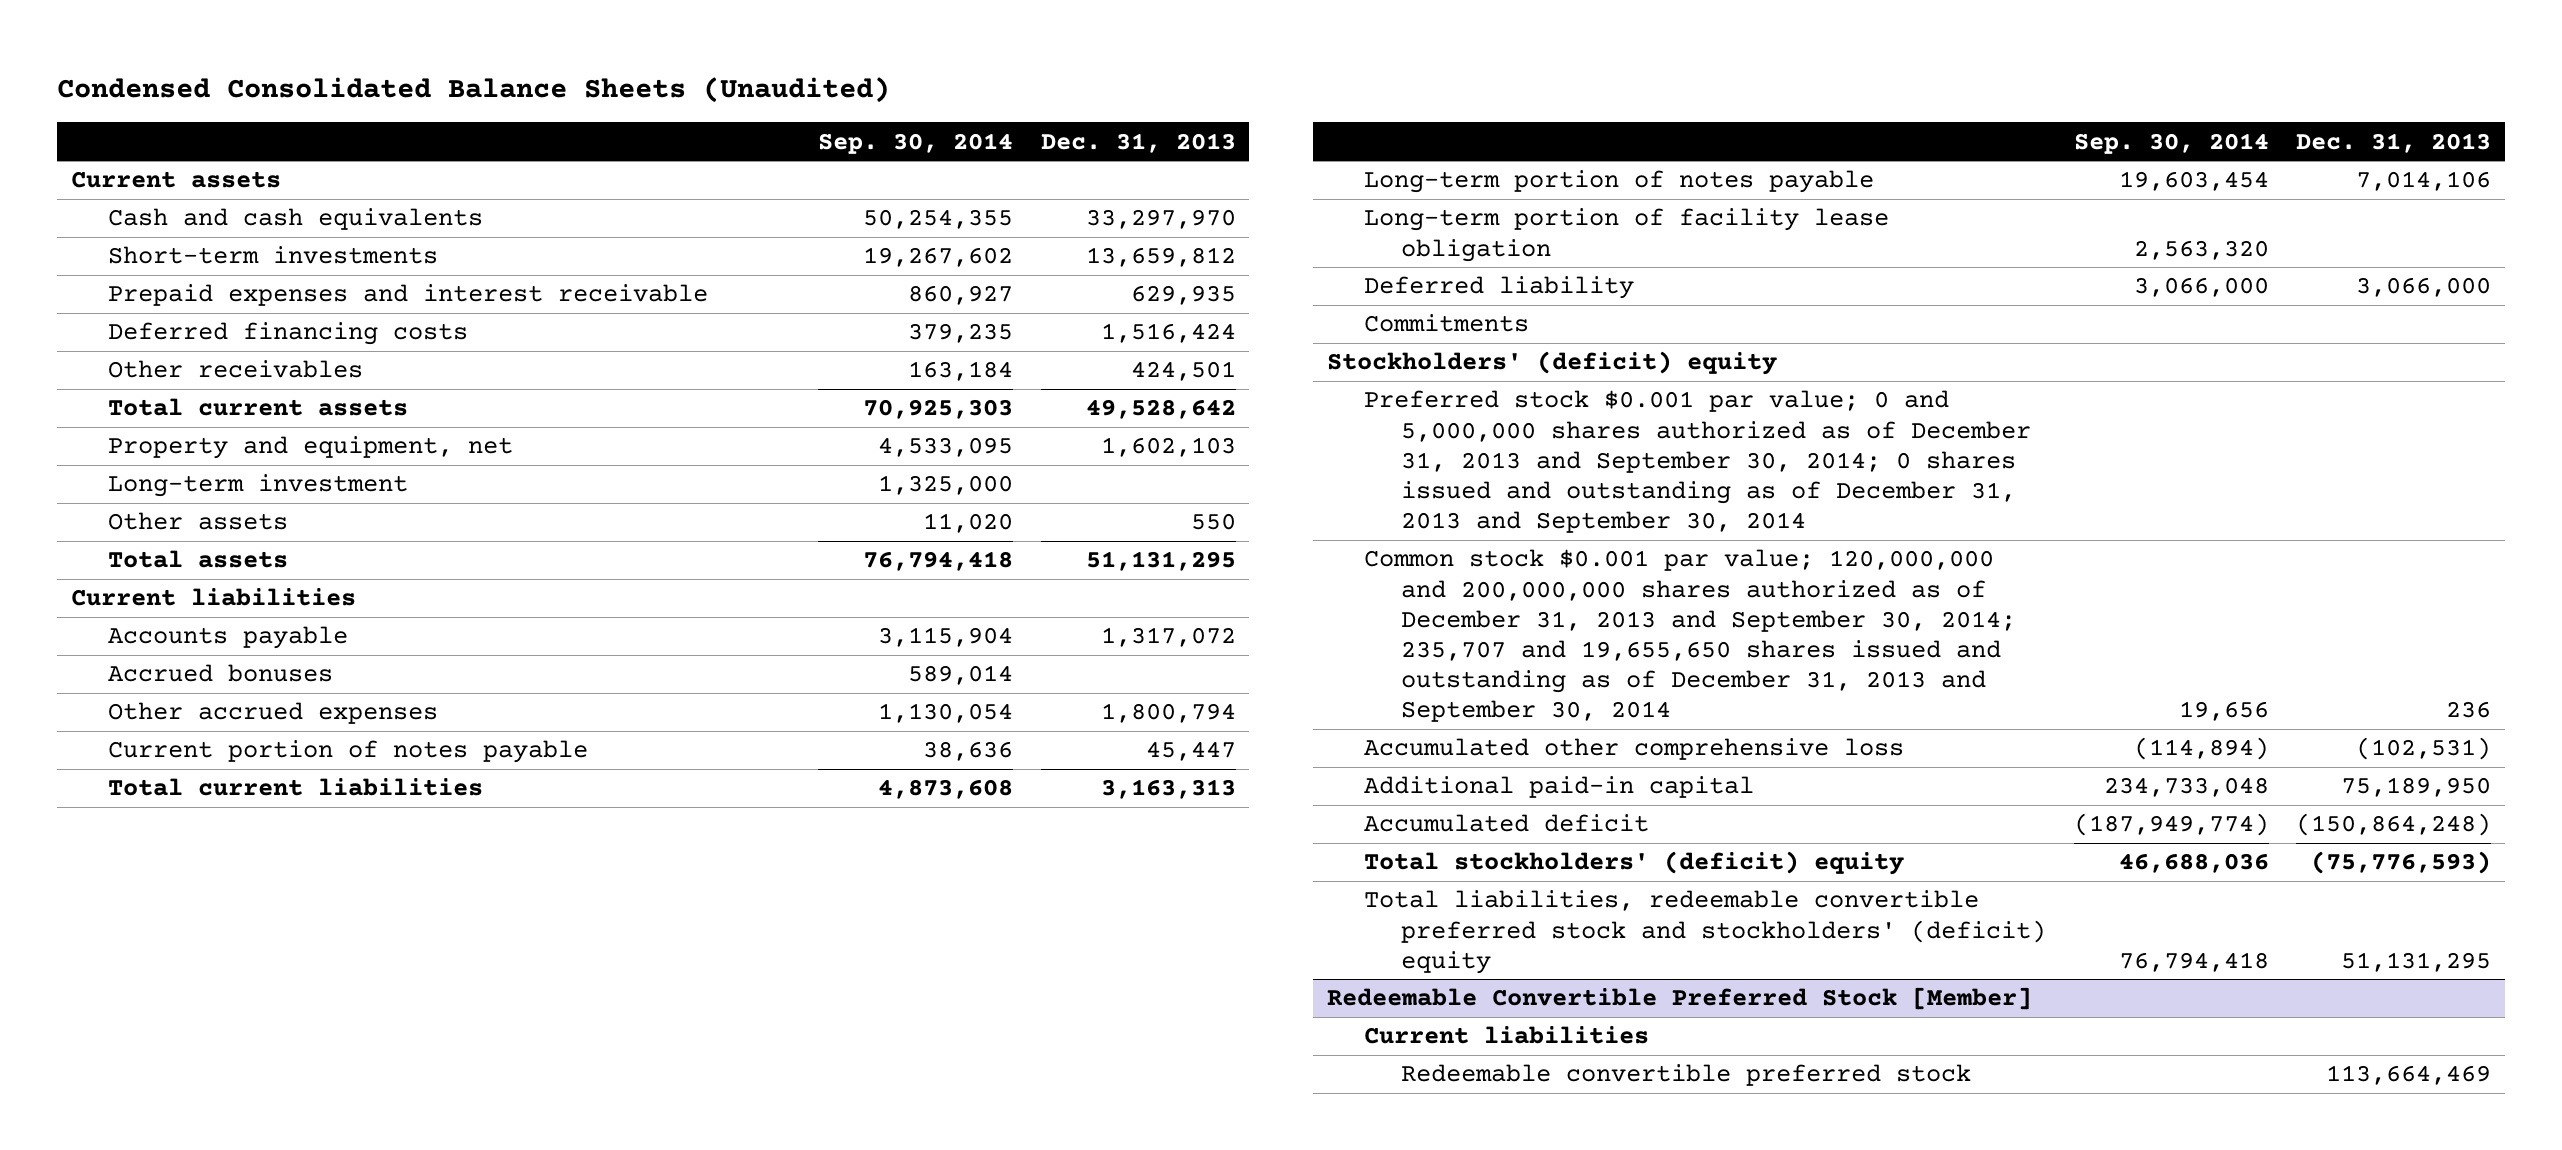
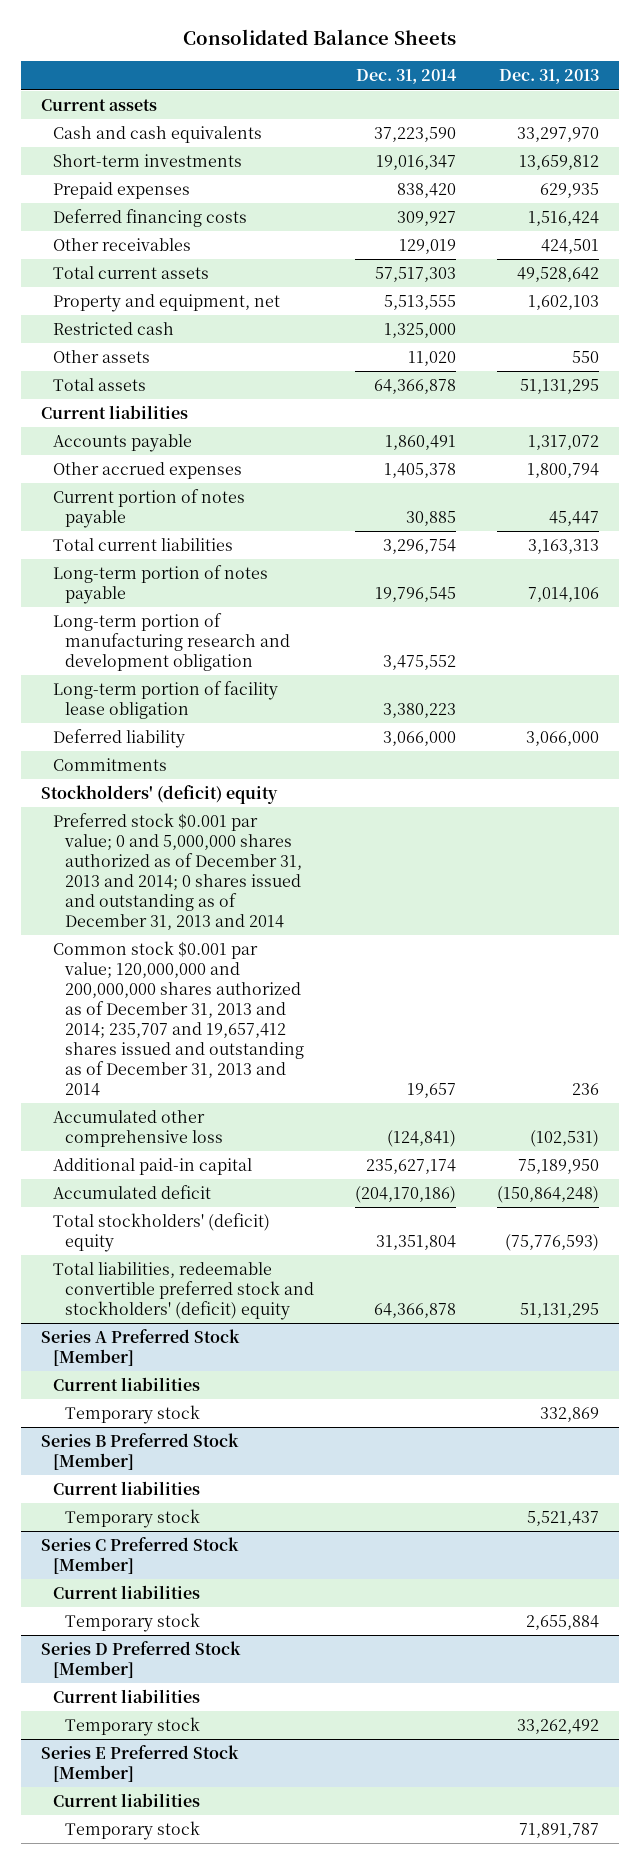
- Condensed Consolidated Balance Sheets (Unaudited)
+ Consolidated Balance Sheets
- | Sep. 30, 2014 | Dec. 31, 2013
+ | Dec. 31, 2014 | Dec. 31, 2013
- Prepaid expenses and interest receivable | 860,927 | 629,935
+ Prepaid expenses | 838,420 | 629,935
- Long-term investment | 1,325,000 |
+ Restricted cash | 1,325,000 |
- Accrued bonuses | 589,014 |
+ Long-term portion of manufacturing research and development obligation | 3,475,552 |
- Preferred stock $0.001 par value; 0 and 5,000,000 shares authorized as of December 31, 2013 and September 30, 2014; 0 shares issued and outstanding as of December 31, 2013 and September 30, 2014
- Common stock $0.001 par value; 120,000,000 and 200,000,000 shares authorized as of December 31, 2013 and September 30, 2014; 235,707 and 19,655,650 shares issued and outstanding as of December 31, 2013 and September 30, 2014 | 19,656 | 236
+ Preferred stock $0.001 par value; 0 and 5,000,000 shares authorized as of December 31, 2013 and 2014; 0 shares issued and outstanding as of December 31, 2013 and 2014
+ Common stock $0.001 par value; 120,000,000 and 200,000,000 shares authorized as of December 31, 2013 and 2014; 235,707 and 19,657,412 shares issued and outstanding as of December 31, 2013 and 2014 | 19,657 | 236
- Redeemable Convertible Preferred Stock [Member]
+ Series A Preferred Stock [Member]
- Redeemable convertible preferred stock | | 113,664,469
+ Temporary stock | | 332,869
+ Series B Preferred Stock [Member]
+ Current liabilities
+ Temporary stock | | 5,521,437
+ Series C Preferred Stock [Member]
+ Current liabilities
+ Temporary stock | | 2,655,884
+ Series D Preferred Stock [Member]
+ Current liabilities
+ Temporary stock | | 33,262,492
+ Series E Preferred Stock [Member]
+ Current liabilities
+ Temporary stock | | 71,891,787

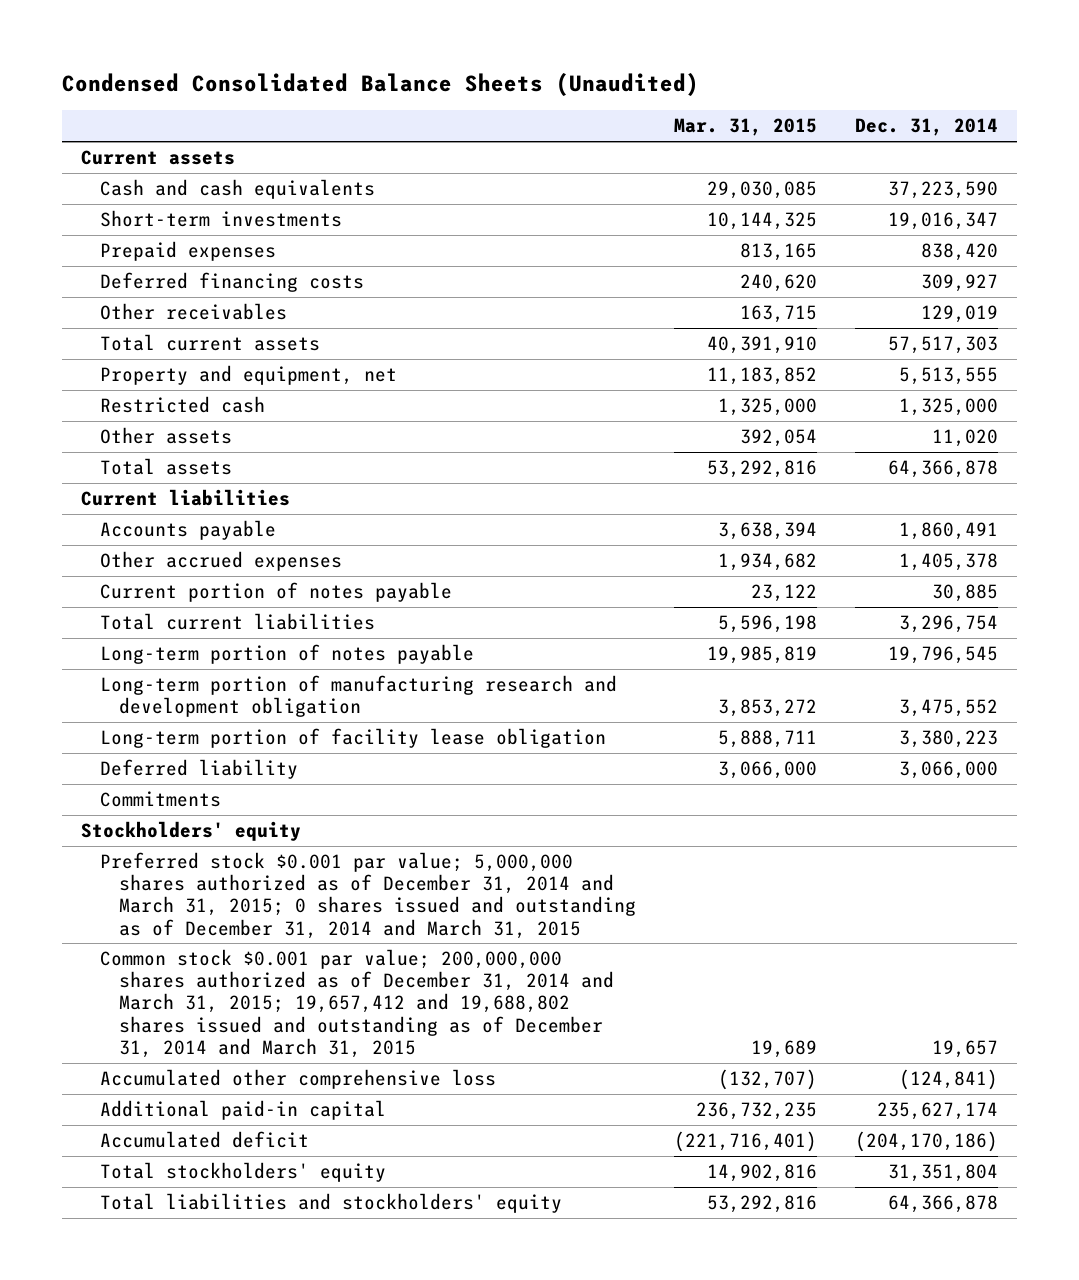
- Consolidated Balance Sheets
+ Condensed Consolidated Balance Sheets (Unaudited)
- | Dec. 31, 2014 | Dec. 31, 2013
+ | Mar. 31, 2015 | Dec. 31, 2014
- Stockholders' (deficit) equity
- Preferred stock $0.001 par value; 0 and 5,000,000 shares authorized as of December 31, 2013 and 2014; 0 shares issued and outstanding as of December 31, 2013 and 2014
- Common stock $0.001 par value; 120,000,000 and 200,000,000 shares authorized as of December 31, 2013 and 2014; 235,707 and 19,657,412 shares issued and outstanding as of December 31, 2013 and 2014 | 19,657 | 236
+ Stockholders' equity
+ Preferred stock $0.001 par value; 5,000,000 shares authorized as of December 31, 2014 and March 31, 2015; 0 shares issued and outstanding as of December 31, 2014 and March 31, 2015
+ Common stock $0.001 par value; 200,000,000 shares authorized as of December 31, 2014 and March 31, 2015; 19,657,412 and 19,688,802 shares issued and outstanding as of December 31, 2014 and March 31, 2015 | 19,689 | 19,657
- Total stockholders' (deficit) equity | 31,351,804 | (75,776,593)
- Total liabilities, redeemable convertible preferred stock and stockholders' (deficit) equity | 64,366,878 | 51,131,295
- Series A Preferred Stock [Member]
- Current liabilities
- Temporary stock | | 332,869
- Series B Preferred Stock [Member]
- Current liabilities
- Temporary stock | | 5,521,437
- Series C Preferred Stock [Member]
- Current liabilities
- Temporary stock | | 2,655,884
- Series D Preferred Stock [Member]
- Current liabilities
- Temporary stock | | 33,262,492
- Series E Preferred Stock [Member]
- Current liabilities
- Temporary stock | | 71,891,787
+ Total stockholders' equity | 14,902,816 | 31,351,804
+ Total liabilities and stockholders' equity | 53,292,816 | 64,366,878

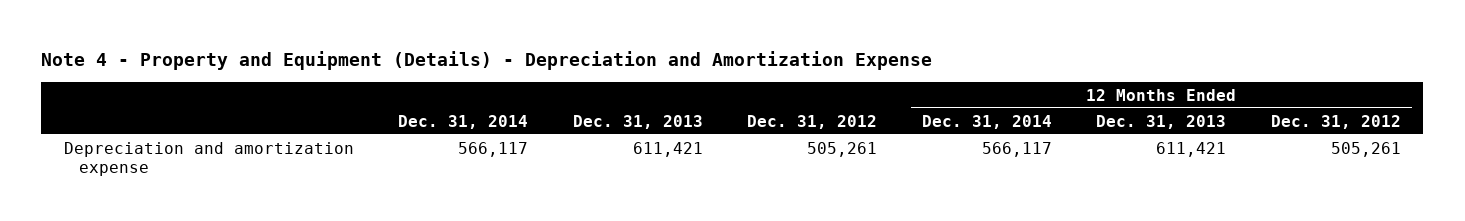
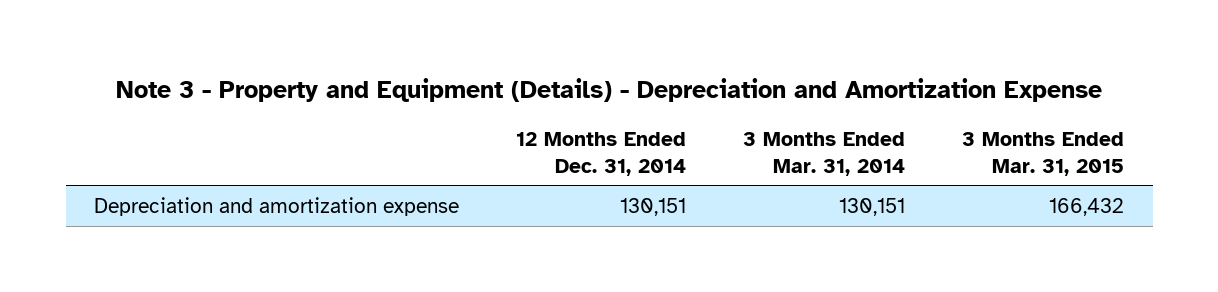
- Note 4 - Property and Equipment (Details) - Depreciation and Amortization Expense
+ Note 3 - Property and Equipment (Details) - Depreciation and Amortization Expense
- | Dec. 31, 2014 | Dec. 31, 2013 | Dec. 31, 2012 | 12 Months Ended Dec. 31, 2014 | 12 Months Ended Dec. 31, 2013 | 12 Months Ended Dec. 31, 2012
+ | 12 Months Ended Dec. 31, 2014 | 3 Months Ended Mar. 31, 2014 | 3 Months Ended Mar. 31, 2015
- Depreciation and amortization expense | 566,117 | 611,421 | 505,261 | 566,117 | 611,421 | 505,261
+ Depreciation and amortization expense | 130,151 | 130,151 | 166,432

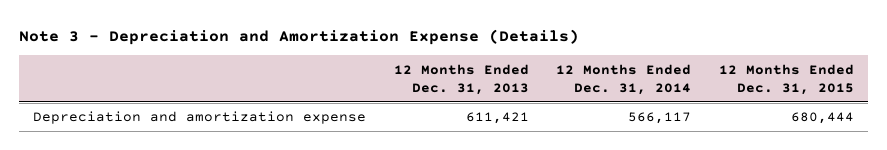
- Note 3 - Property and Equipment (Details) - Depreciation and Amortization Expense
+ Note 3 - Depreciation and Amortization Expense (Details)
- | 12 Months Ended Dec. 31, 2014 | 3 Months Ended Mar. 31, 2014 | 3 Months Ended Mar. 31, 2015
+ | 12 Months Ended Dec. 31, 2013 | 12 Months Ended Dec. 31, 2014 | 12 Months Ended Dec. 31, 2015
- Depreciation and amortization expense | 130,151 | 130,151 | 166,432
+ Depreciation and amortization expense | 611,421 | 566,117 | 680,444

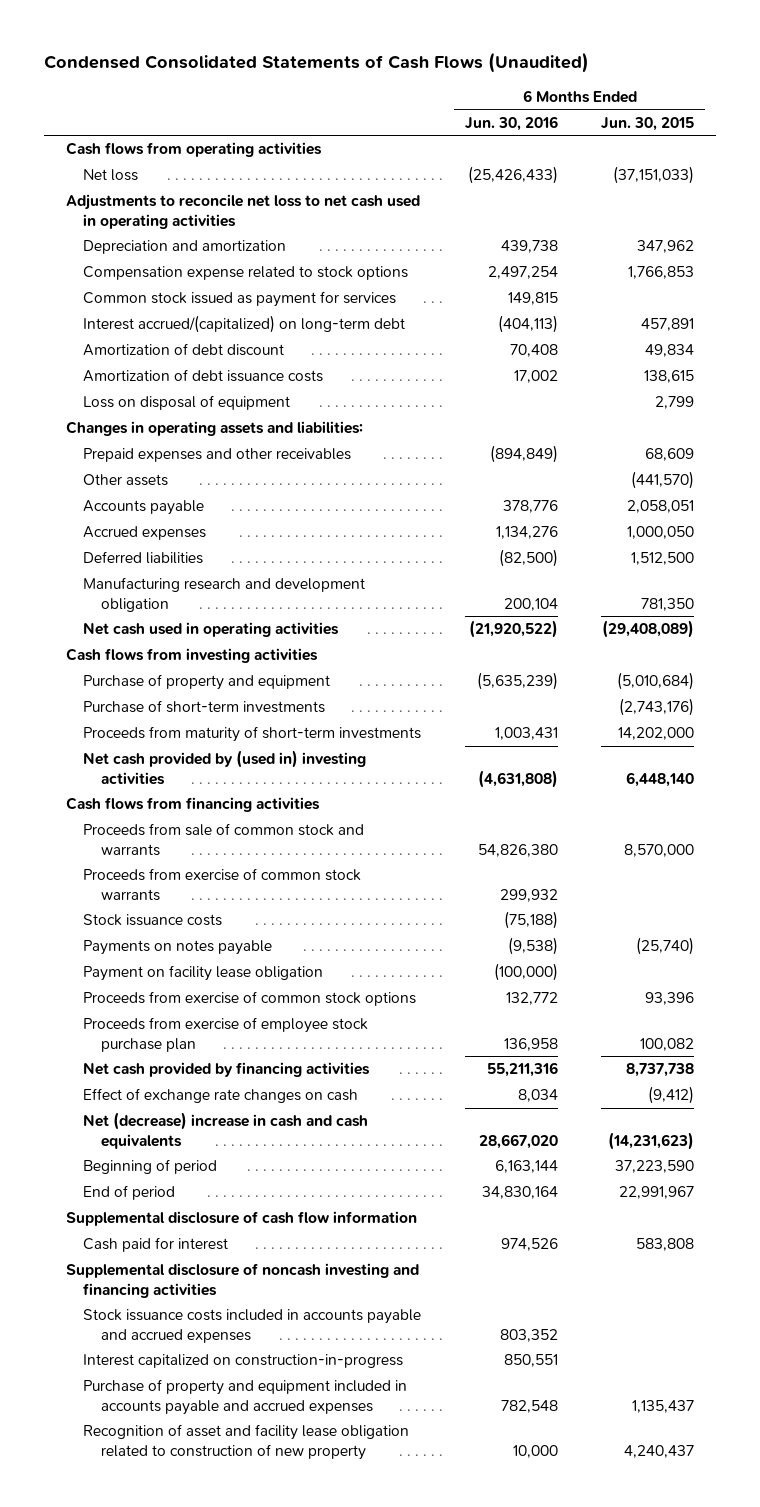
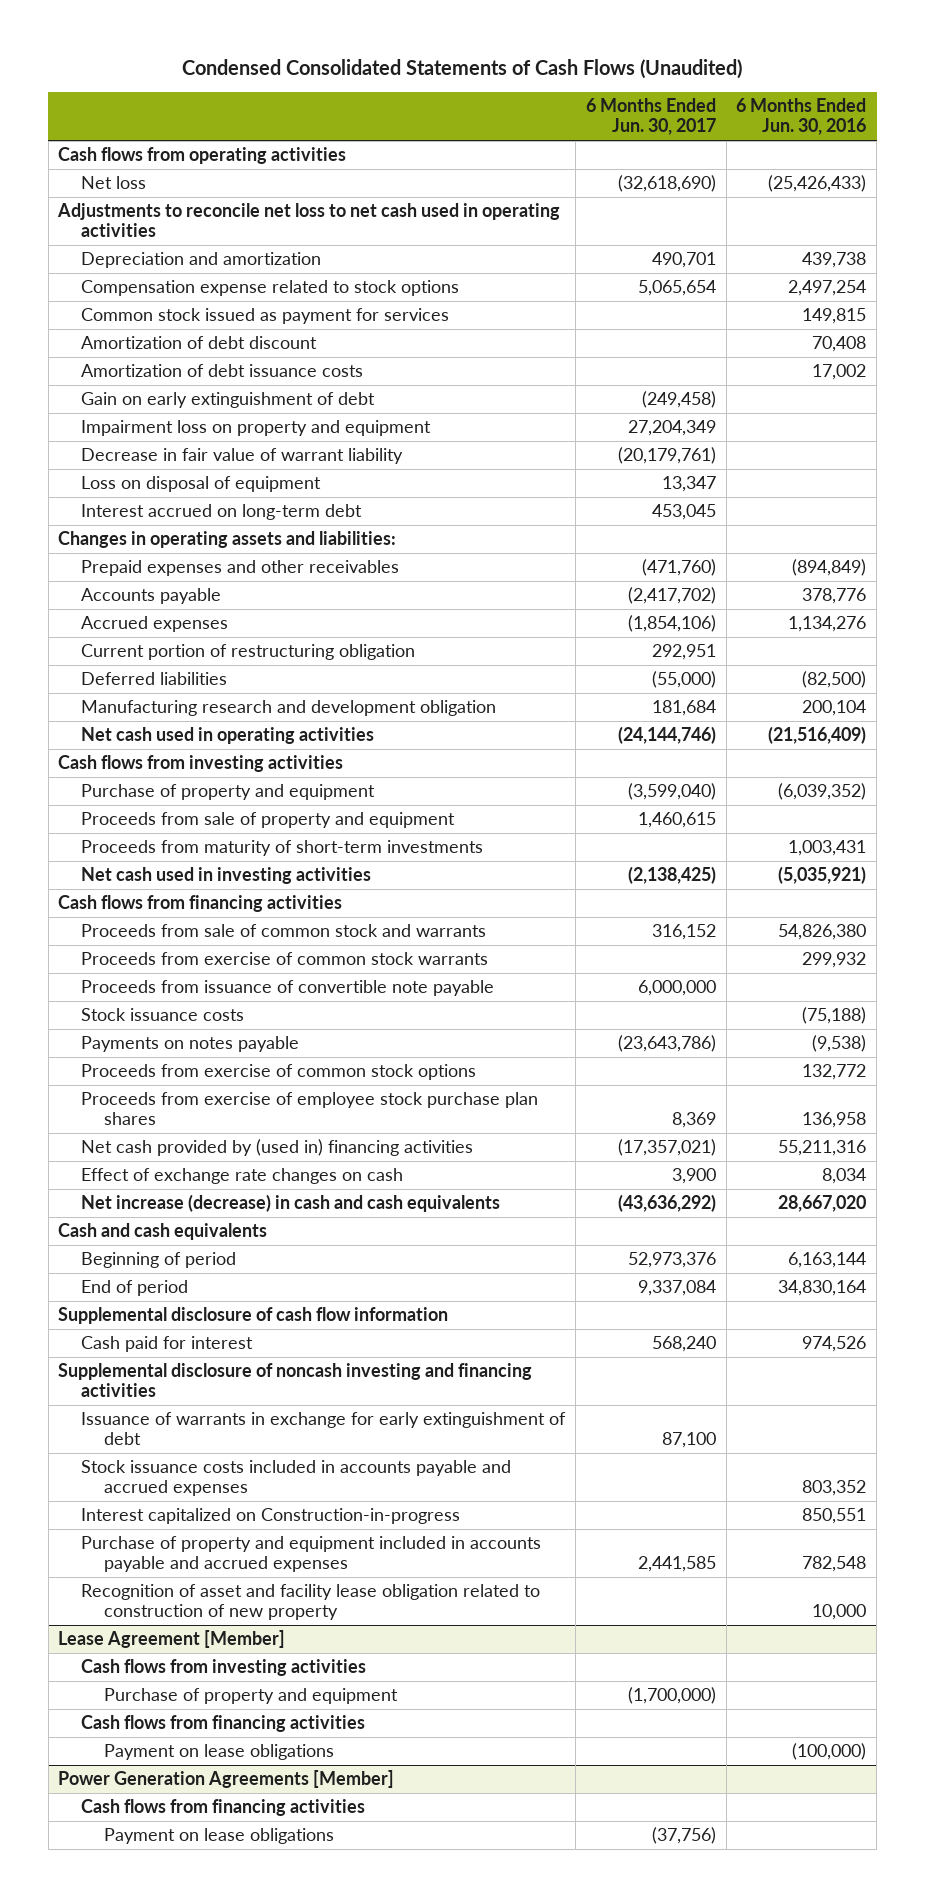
- | 6 Months Ended Jun. 30, 2016 | 6 Months Ended Jun. 30, 2015
+ | 6 Months Ended Jun. 30, 2017 | 6 Months Ended Jun. 30, 2016
- Interest accrued/(capitalized) on long-term debt | (404,113) | 457,891
+ Gain on early extinguishment of debt | (249,458) |
+ Impairment loss on property and equipment | 27,204,349 |
+ Decrease in fair value of warrant liability | (20,179,761) |
+ Interest accrued on long-term debt | 453,045 |
- Other assets | | (441,570)
+ Current portion of restructuring obligation | 292,951 |
- Net cash used in operating activities | (21,920,522) | (29,408,089)
+ Net cash used in operating activities | (24,144,746) | (21,516,409)
- Purchase of property and equipment | (5,635,239) | (5,010,684)
- Purchase of short-term investments | | (2,743,176)
+ Purchase of property and equipment | (3,599,040) | (6,039,352)
+ Proceeds from sale of property and equipment | 1,460,615 |
- Net cash provided by (used in) investing activities | (4,631,808) | 6,448,140
+ Net cash used in investing activities | (2,138,425) | (5,035,921)
+ Proceeds from issuance of convertible note payable | 6,000,000 |
- Payment on facility lease obligation | (100,000) |
- Proceeds from exercise of employee stock purchase plan | 136,958 | 100,082
- Net cash provided by financing activities | 55,211,316 | 8,737,738
+ Proceeds from exercise of employee stock purchase plan shares | 8,369 | 136,958
+ Net cash provided by (used in) financing activities | (17,357,021) | 55,211,316
- Net (decrease) increase in cash and cash equivalents | 28,667,020 | (14,231,623)
+ Net increase (decrease) in cash and cash equivalents | (43,636,292) | 28,667,020
+ Cash and cash equivalents
+ Issuance of warrants in exchange for early extinguishment of debt | 87,100 |
- Interest capitalized on construction-in-progress | 850,551 |
+ Interest capitalized on Construction-in-progress | | 850,551
+ Lease Agreement [Member]
+ Cash flows from investing activities
+ Purchase of property and equipment | (1,700,000) |
+ Cash flows from financing activities
+ Payment on lease obligations | | (100,000)
+ Power Generation Agreements [Member]
+ Cash flows from financing activities
+ Payment on lease obligations | (37,756) |

